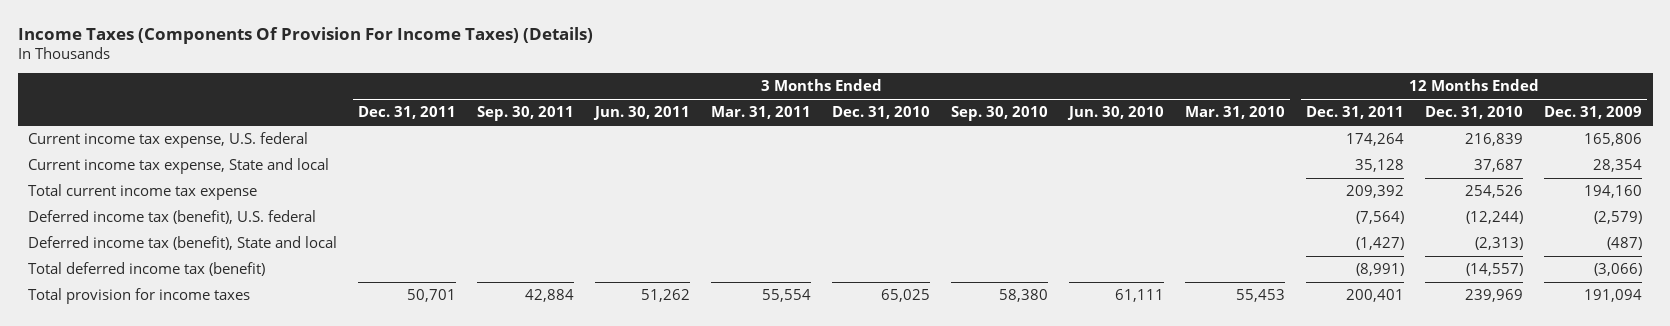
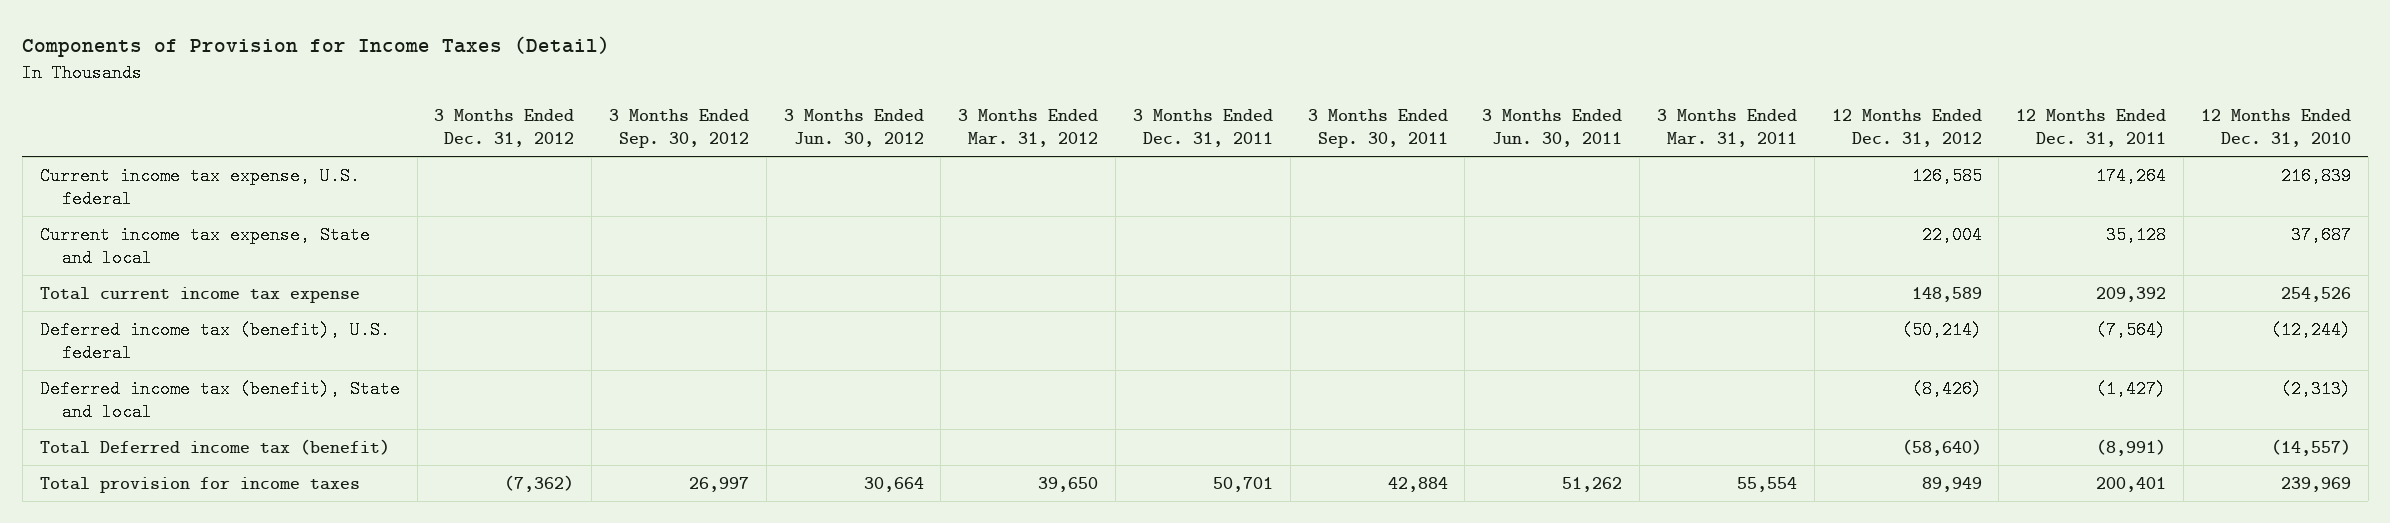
- Income Taxes (Components Of Provision For Income Taxes) (Details)
+ Components of Provision for Income Taxes (Detail)
- | 3 Months Ended Dec. 31, 2011 | 3 Months Ended Sep. 30, 2011 | 3 Months Ended Jun. 30, 2011 | 3 Months Ended Mar. 31, 2011 | 3 Months Ended Dec. 31, 2010 | 3 Months Ended Sep. 30, 2010 | 3 Months Ended Jun. 30, 2010 | 3 Months Ended Mar. 31, 2010 | 12 Months Ended Dec. 31, 2011 | 12 Months Ended Dec. 31, 2010 | 12 Months Ended Dec. 31, 2009
+ | 3 Months Ended Dec. 31, 2012 | 3 Months Ended Sep. 30, 2012 | 3 Months Ended Jun. 30, 2012 | 3 Months Ended Mar. 31, 2012 | 3 Months Ended Dec. 31, 2011 | 3 Months Ended Sep. 30, 2011 | 3 Months Ended Jun. 30, 2011 | 3 Months Ended Mar. 31, 2011 | 12 Months Ended Dec. 31, 2012 | 12 Months Ended Dec. 31, 2011 | 12 Months Ended Dec. 31, 2010
- Total deferred income tax (benefit) | | | | | | | | | (8,991) | (14,557) | (3,066)
+ Total Deferred income tax (benefit) | | | | | | | | | (58,640) | (8,991) | (14,557)

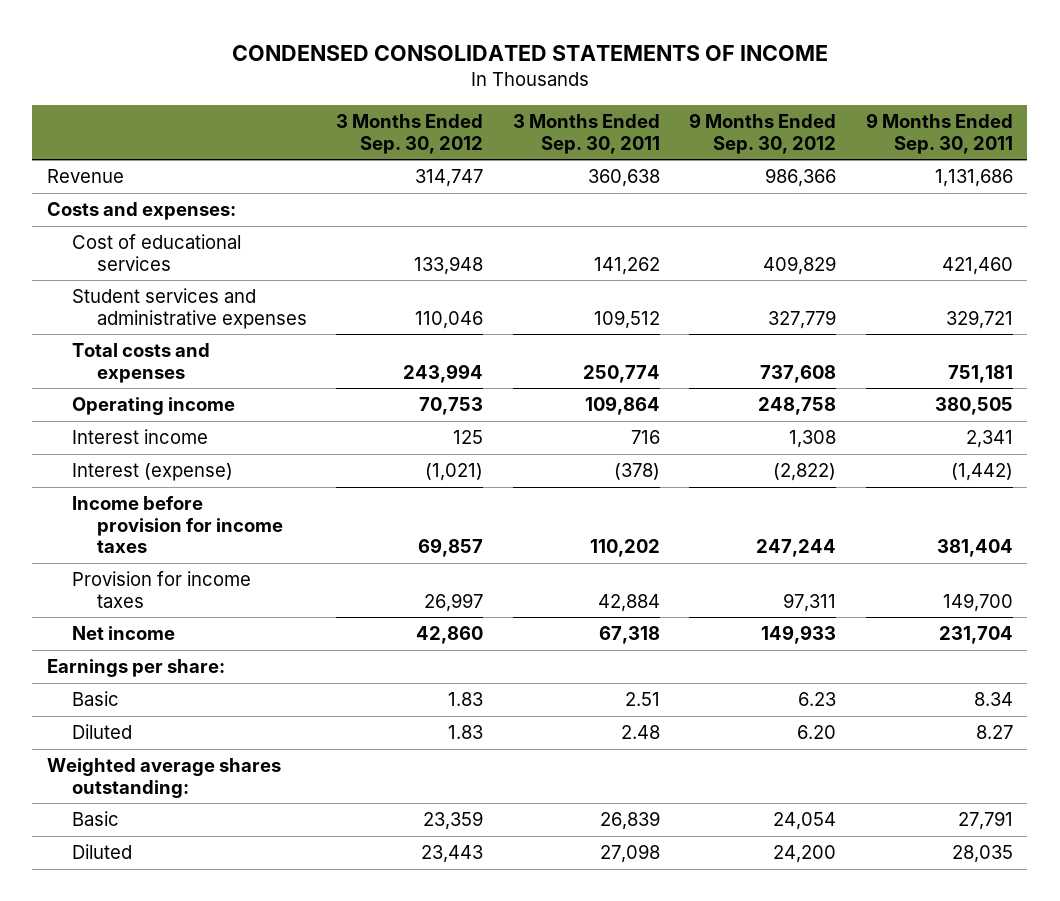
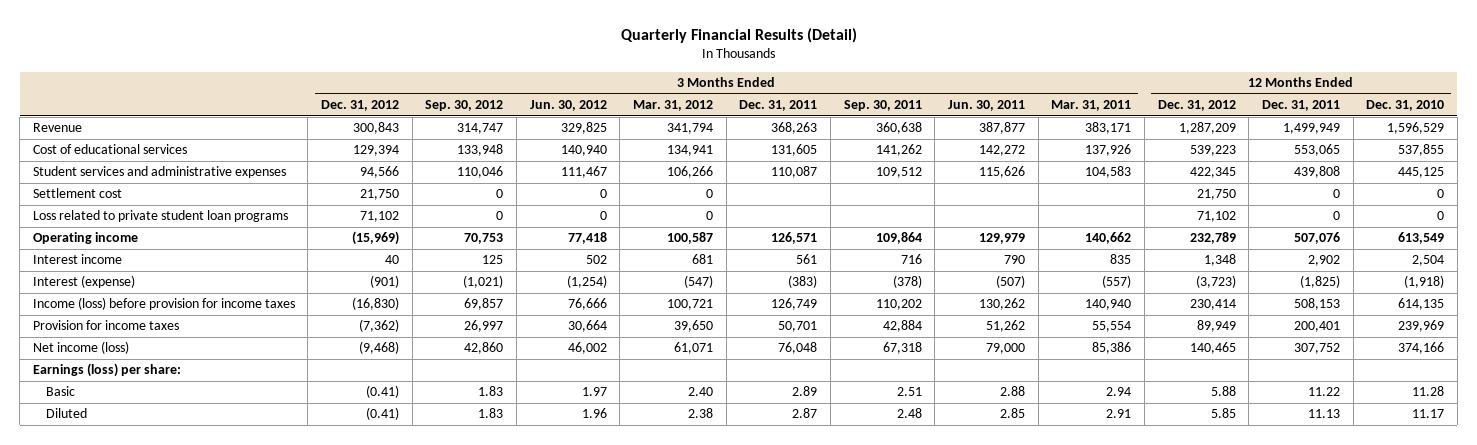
- CONDENSED CONSOLIDATED STATEMENTS OF INCOME
+ Quarterly Financial Results (Detail)
- | 3 Months Ended Sep. 30, 2012 | 3 Months Ended Sep. 30, 2011 | 9 Months Ended Sep. 30, 2012 | 9 Months Ended Sep. 30, 2011
+ | 3 Months Ended Dec. 31, 2012 | 3 Months Ended Sep. 30, 2012 | 3 Months Ended Jun. 30, 2012 | 3 Months Ended Mar. 31, 2012 | 3 Months Ended Dec. 31, 2011 | 3 Months Ended Sep. 30, 2011 | 3 Months Ended Jun. 30, 2011 | 3 Months Ended Mar. 31, 2011 | 12 Months Ended Dec. 31, 2012 | 12 Months Ended Dec. 31, 2011 | 12 Months Ended Dec. 31, 2010
- Costs and expenses:
- Total costs and expenses | 243,994 | 250,774 | 737,608 | 751,181
+ Settlement cost | 21,750 | 0 | 0 | 0 | | | | | 21,750 | 0 | 0
+ Loss related to private student loan programs | 71,102 | 0 | 0 | 0 | | | | | 71,102 | 0 | 0
- Income before provision for income taxes | 69,857 | 110,202 | 247,244 | 381,404
+ Income (loss) before provision for income taxes | (16,830) | 69,857 | 76,666 | 100,721 | 126,749 | 110,202 | 130,262 | 140,940 | 230,414 | 508,153 | 614,135
- Net income | 42,860 | 67,318 | 149,933 | 231,704
- Earnings per share:
+ Net income (loss) | (9,468) | 42,860 | 46,002 | 61,071 | 76,048 | 67,318 | 79,000 | 85,386 | 140,465 | 307,752 | 374,166
+ Earnings (loss) per share:
- Weighted average shares outstanding:
- Basic | 23,359 | 26,839 | 24,054 | 27,791
- Diluted | 23,443 | 27,098 | 24,200 | 28,035

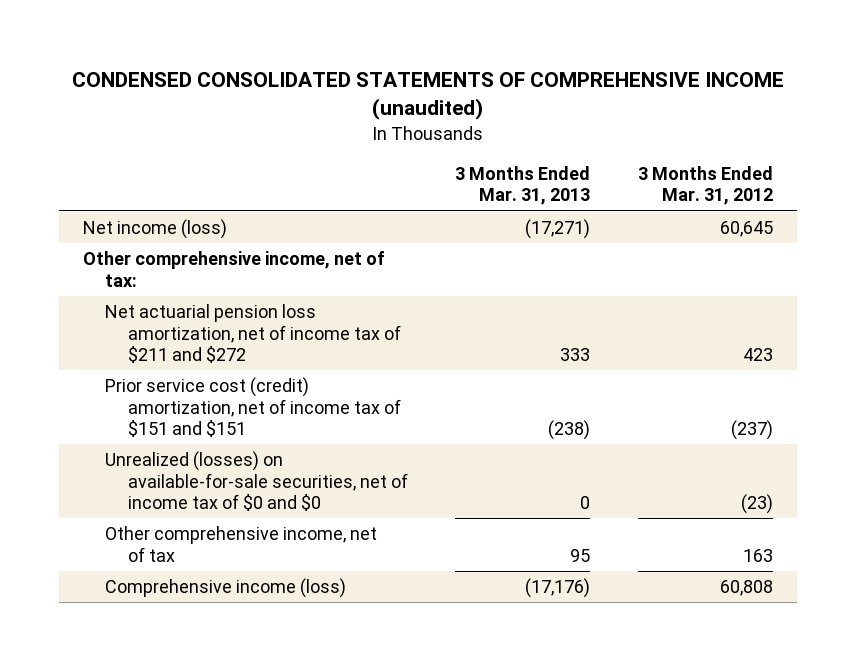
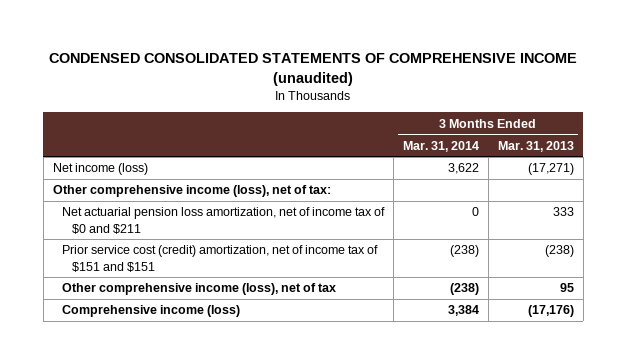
- | 3 Months Ended Mar. 31, 2013 | 3 Months Ended Mar. 31, 2012
+ | 3 Months Ended Mar. 31, 2014 | 3 Months Ended Mar. 31, 2013
- Other comprehensive income, net of tax:
- Net actuarial pension loss amortization, net of income tax of $211 and $272 | 333 | 423
+ Other comprehensive income (loss), net of tax:
+ Net actuarial pension loss amortization, net of income tax of $0 and $211 | 0 | 333
- Unrealized (losses) on available-for-sale securities, net of income tax of $0 and $0 | 0 | (23)
- Other comprehensive income, net of tax | 95 | 163
+ Other comprehensive income (loss), net of tax | (238) | 95

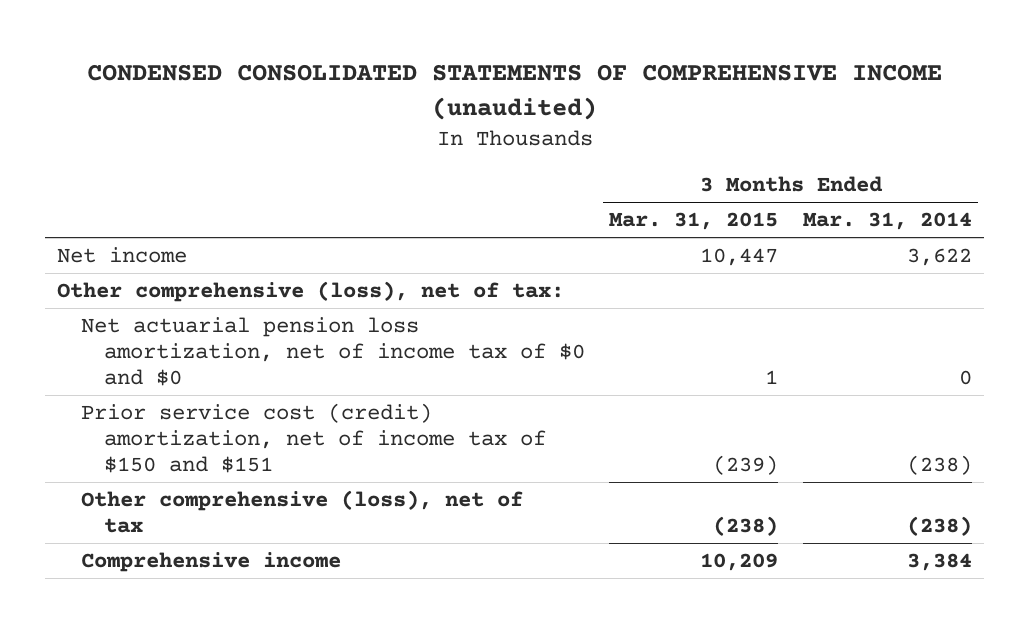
- | 3 Months Ended Mar. 31, 2014 | 3 Months Ended Mar. 31, 2013
+ | 3 Months Ended Mar. 31, 2015 | 3 Months Ended Mar. 31, 2014
- Net income (loss) | 3,622 | (17,271)
- Other comprehensive income (loss), net of tax:
- Net actuarial pension loss amortization, net of income tax of $0 and $211 | 0 | 333
- Prior service cost (credit) amortization, net of income tax of $151 and $151 | (238) | (238)
- Other comprehensive income (loss), net of tax | (238) | 95
- Comprehensive income (loss) | 3,384 | (17,176)
+ Net income | 10,447 | 3,622
+ Other comprehensive (loss), net of tax:
+ Net actuarial pension loss amortization, net of income tax of $0 and $0 | 1 | 0
+ Prior service cost (credit) amortization, net of income tax of $150 and $151 | (239) | (238)
+ Other comprehensive (loss), net of tax | (238) | (238)
+ Comprehensive income | 10,209 | 3,384

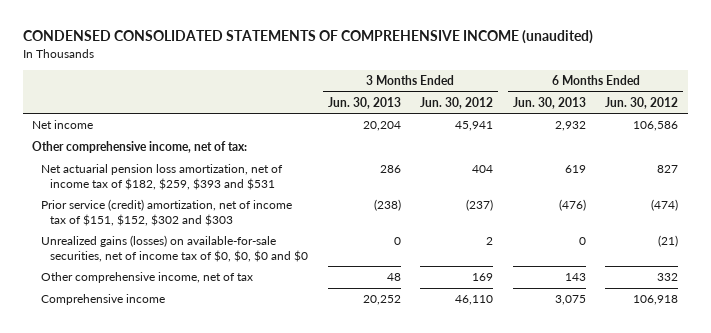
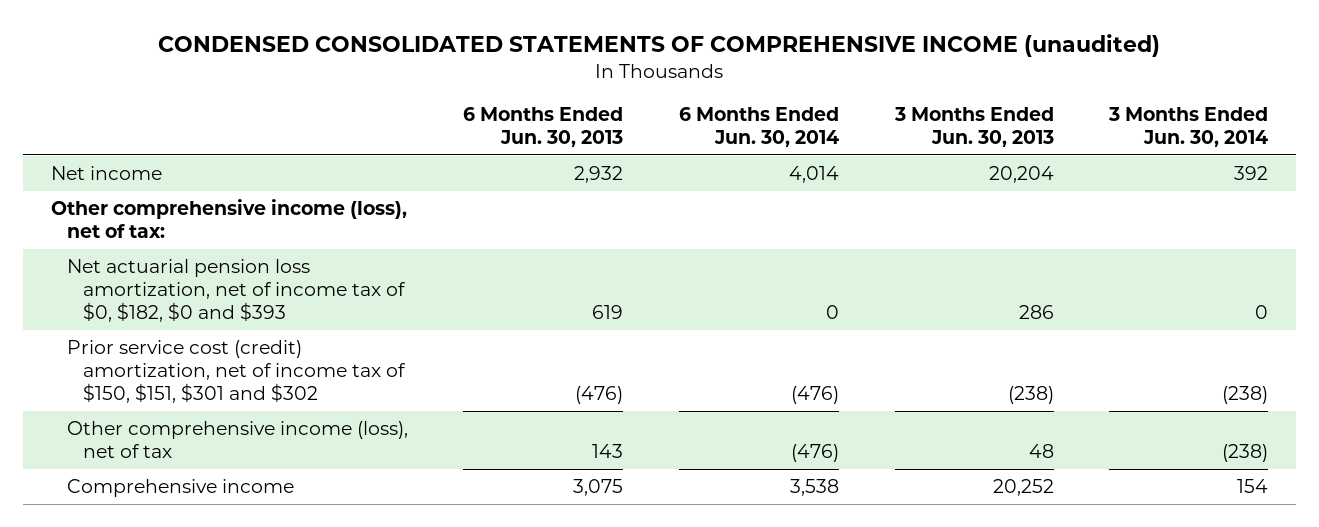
- | 3 Months Ended Jun. 30, 2013 | 3 Months Ended Jun. 30, 2012 | 6 Months Ended Jun. 30, 2013 | 6 Months Ended Jun. 30, 2012
+ | 6 Months Ended Jun. 30, 2013 | 6 Months Ended Jun. 30, 2014 | 3 Months Ended Jun. 30, 2013 | 3 Months Ended Jun. 30, 2014
- Other comprehensive income, net of tax:
- Net actuarial pension loss amortization, net of income tax of $182, $259, $393 and $531 | 286 | 404 | 619 | 827
- Prior service (credit) amortization, net of income tax of $151, $152, $302 and $303 | (238) | (237) | (476) | (474)
- Unrealized gains (losses) on available-for-sale securities, net of income tax of $0, $0, $0 and $0 | 0 | 2 | 0 | (21)
- Other comprehensive income, net of tax | 48 | 169 | 143 | 332
+ Other comprehensive income (loss), net of tax:
+ Net actuarial pension loss amortization, net of income tax of $0, $182, $0 and $393 | 619 | 0 | 286 | 0
+ Prior service cost (credit) amortization, net of income tax of $150, $151, $301 and $302 | (476) | (476) | (238) | (238)
+ Other comprehensive income (loss), net of tax | 143 | (476) | 48 | (238)

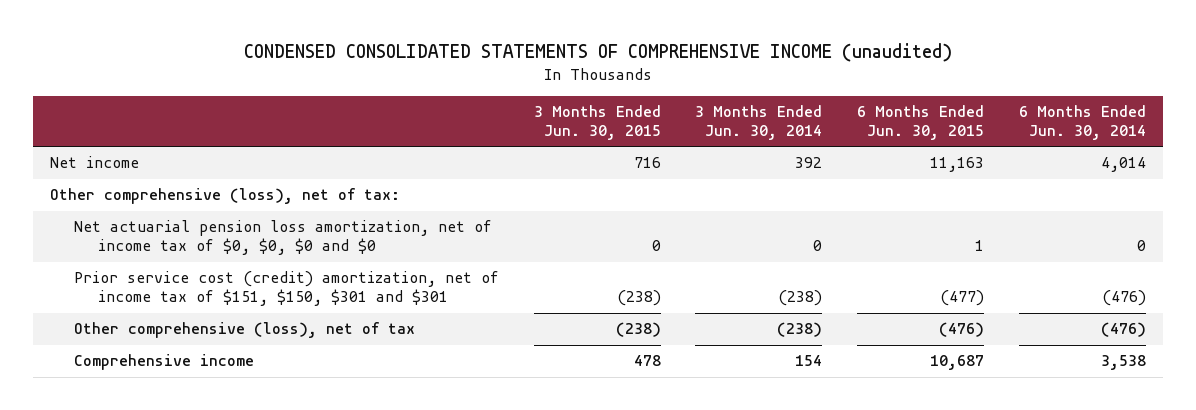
- | 6 Months Ended Jun. 30, 2013 | 6 Months Ended Jun. 30, 2014 | 3 Months Ended Jun. 30, 2013 | 3 Months Ended Jun. 30, 2014
+ | 3 Months Ended Jun. 30, 2015 | 3 Months Ended Jun. 30, 2014 | 6 Months Ended Jun. 30, 2015 | 6 Months Ended Jun. 30, 2014
- Other comprehensive income (loss), net of tax:
- Net actuarial pension loss amortization, net of income tax of $0, $182, $0 and $393 | 619 | 0 | 286 | 0
- Prior service cost (credit) amortization, net of income tax of $150, $151, $301 and $302 | (476) | (476) | (238) | (238)
- Other comprehensive income (loss), net of tax | 143 | (476) | 48 | (238)
+ Other comprehensive (loss), net of tax:
+ Net actuarial pension loss amortization, net of income tax of $0, $0, $0 and $0 | 0 | 0 | 1 | 0
+ Prior service cost (credit) amortization, net of income tax of $151, $150, $301 and $301 | (238) | (238) | (477) | (476)
+ Other comprehensive (loss), net of tax | (238) | (238) | (476) | (476)

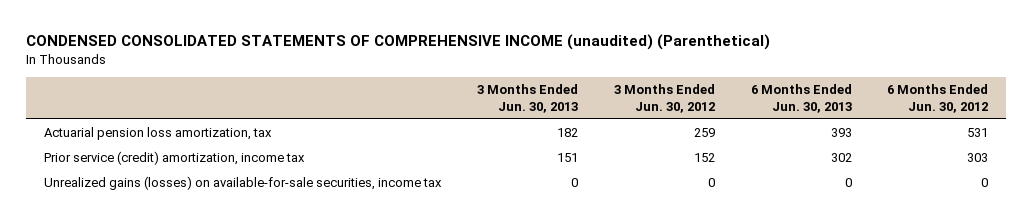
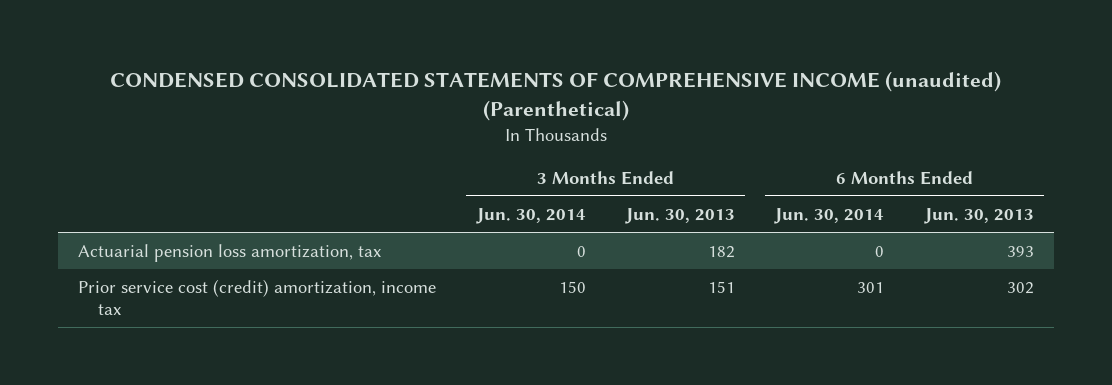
- | 3 Months Ended Jun. 30, 2013 | 3 Months Ended Jun. 30, 2012 | 6 Months Ended Jun. 30, 2013 | 6 Months Ended Jun. 30, 2012
+ | 3 Months Ended Jun. 30, 2014 | 3 Months Ended Jun. 30, 2013 | 6 Months Ended Jun. 30, 2014 | 6 Months Ended Jun. 30, 2013
- Prior service (credit) amortization, income tax | 151 | 152 | 302 | 303
- Unrealized gains (losses) on available-for-sale securities, income tax | 0 | 0 | 0 | 0
+ Prior service cost (credit) amortization, income tax | 150 | 151 | 301 | 302

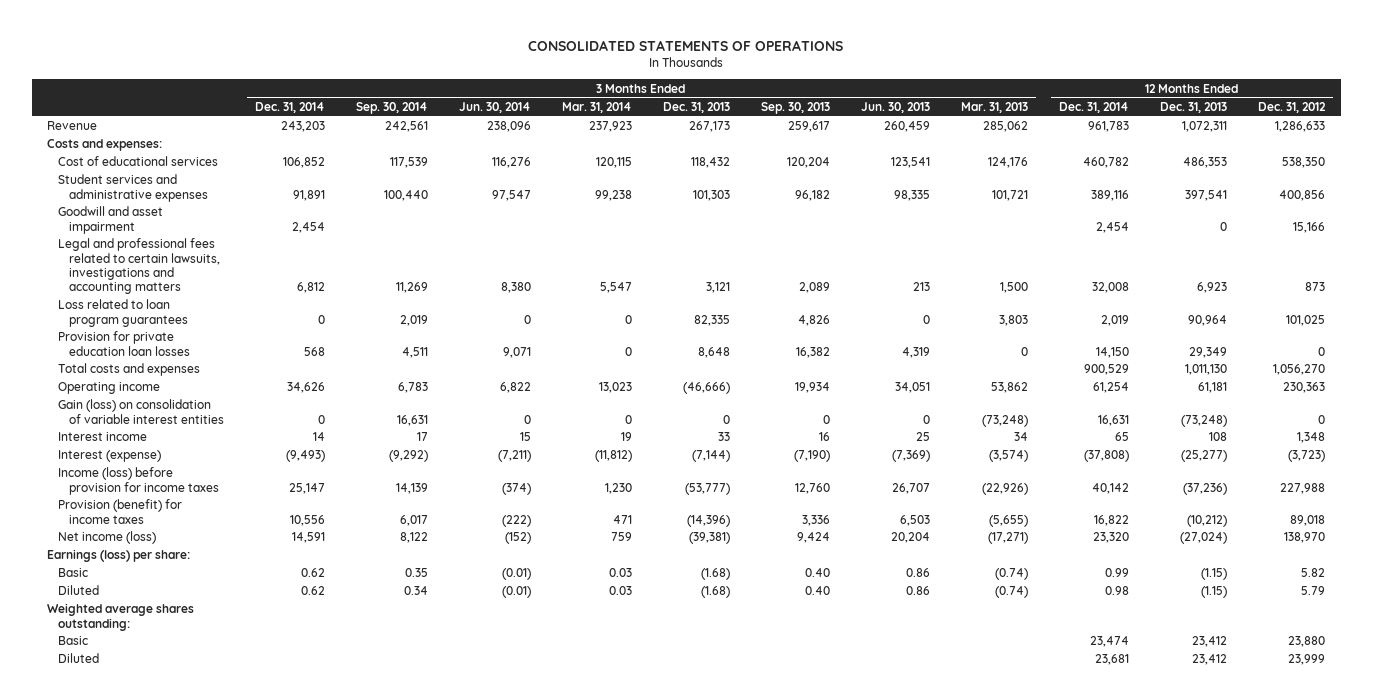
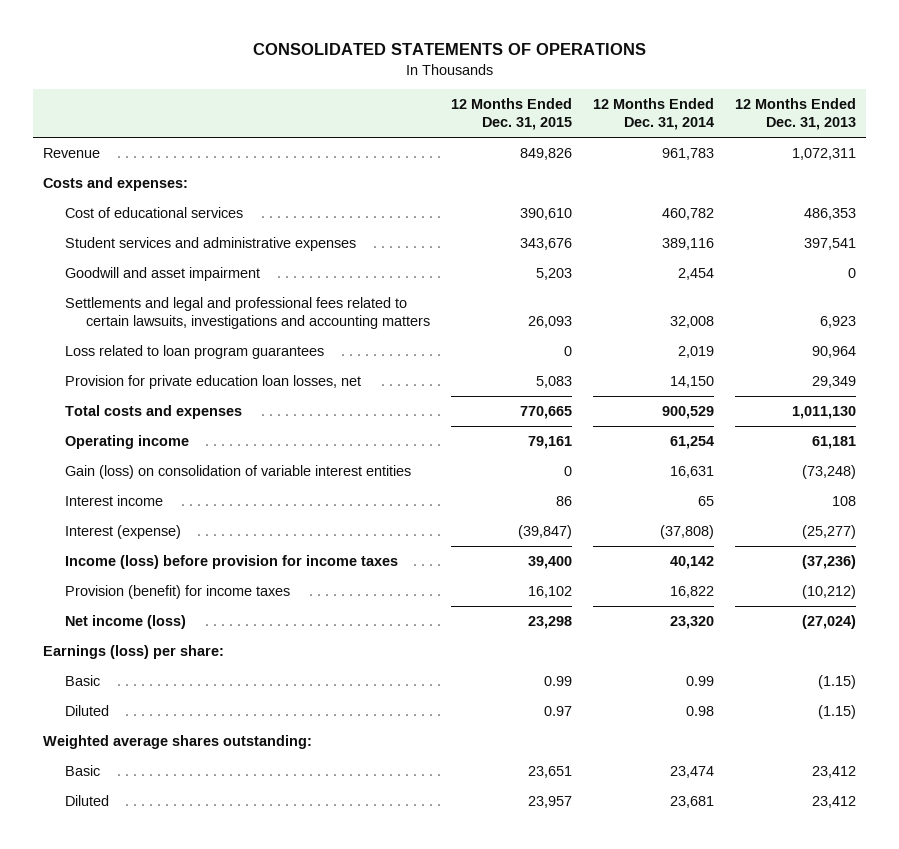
- | 3 Months Ended Dec. 31, 2014 | 3 Months Ended Sep. 30, 2014 | 3 Months Ended Jun. 30, 2014 | 3 Months Ended Mar. 31, 2014 | 3 Months Ended Dec. 31, 2013 | 3 Months Ended Sep. 30, 2013 | 3 Months Ended Jun. 30, 2013 | 3 Months Ended Mar. 31, 2013 | 12 Months Ended Dec. 31, 2014 | 12 Months Ended Dec. 31, 2013 | 12 Months Ended Dec. 31, 2012
+ | 12 Months Ended Dec. 31, 2015 | 12 Months Ended Dec. 31, 2014 | 12 Months Ended Dec. 31, 2013
- Legal and professional fees related to certain lawsuits, investigations and accounting matters | 6,812 | 11,269 | 8,380 | 5,547 | 3,121 | 2,089 | 213 | 1,500 | 32,008 | 6,923 | 873
+ Settlements and legal and professional fees related to certain lawsuits, investigations and accounting matters | 26,093 | 32,008 | 6,923
- Provision for private education loan losses | 568 | 4,511 | 9,071 | 0 | 8,648 | 16,382 | 4,319 | 0 | 14,150 | 29,349 | 0
+ Provision for private education loan losses, net | 5,083 | 14,150 | 29,349

